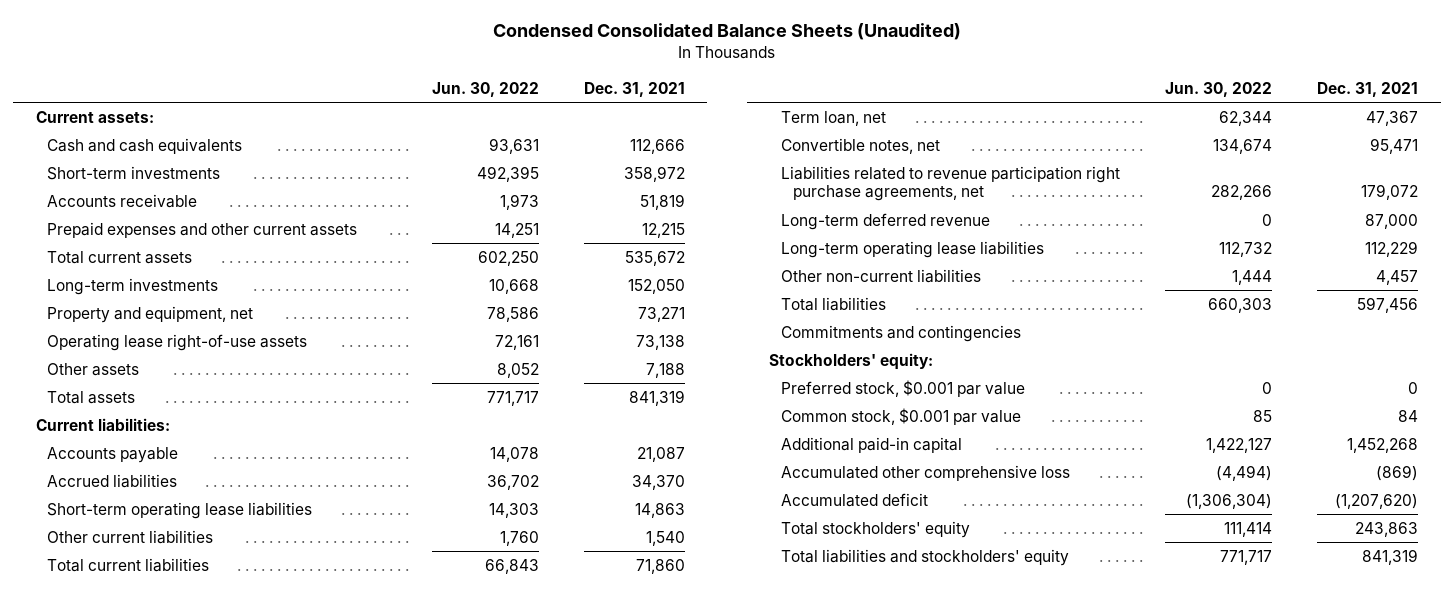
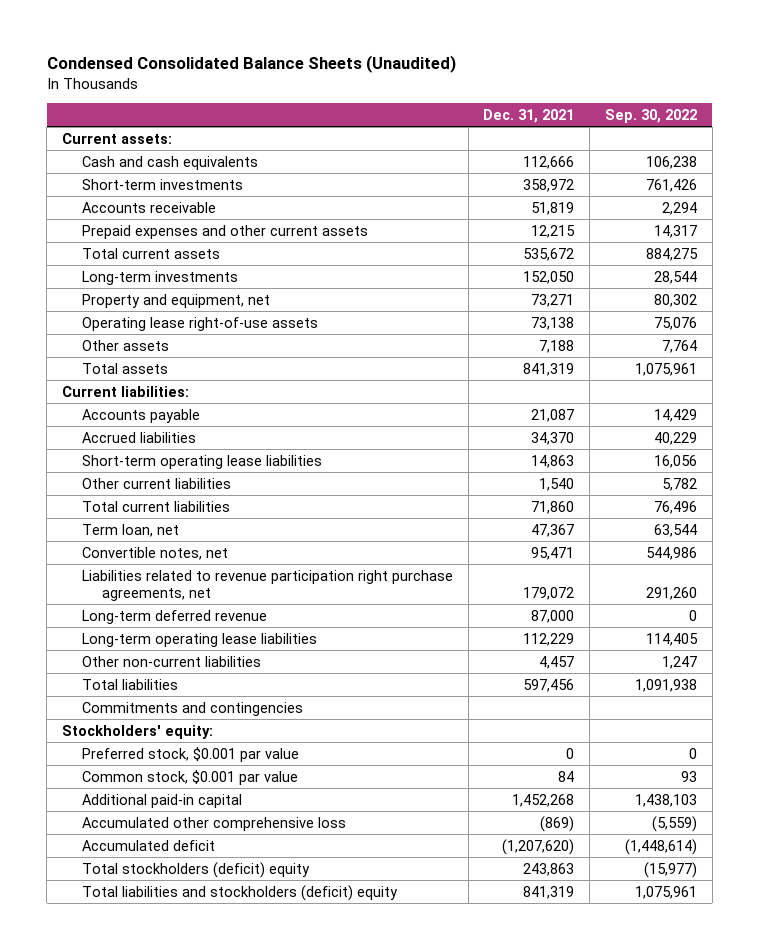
- | Jun. 30, 2022 | Dec. 31, 2021
+ | Dec. 31, 2021 | Sep. 30, 2022
- Total stockholders' equity | 111,414 | 243,863
- Total liabilities and stockholders' equity | 771,717 | 841,319
+ Total stockholders (deficit) equity | 243,863 | (15,977)
+ Total liabilities and stockholders (deficit) equity | 841,319 | 1,075,961

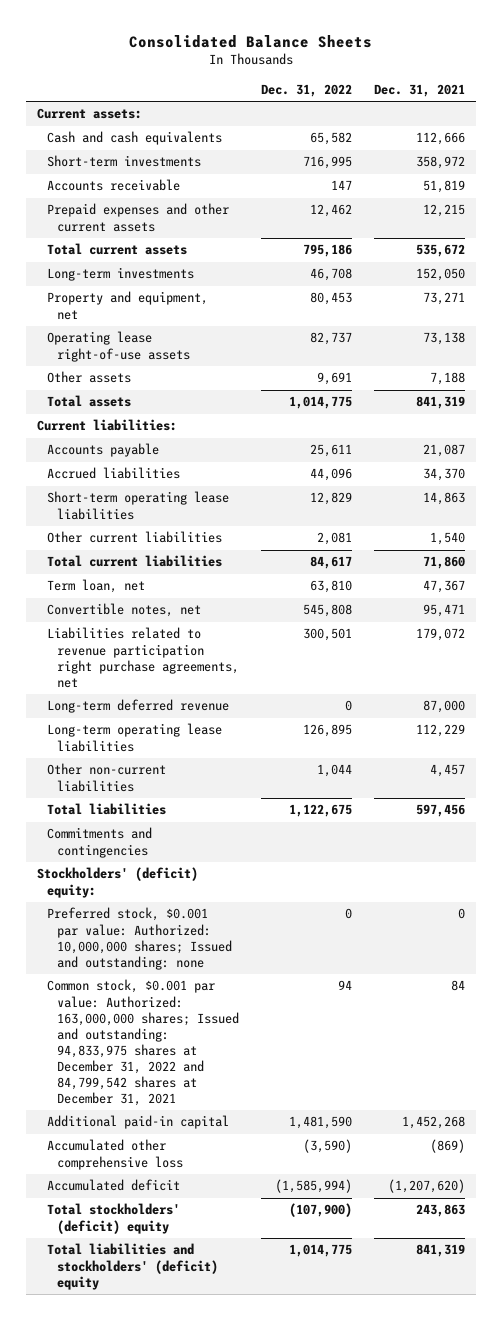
- Condensed Consolidated Balance Sheets (Unaudited)
+ Consolidated Balance Sheets
- | Dec. 31, 2021 | Sep. 30, 2022
+ | Dec. 31, 2022 | Dec. 31, 2021
- Stockholders' equity:
- Preferred stock, $0.001 par value | 0 | 0
- Common stock, $0.001 par value | 84 | 93
+ Stockholders' (deficit) equity:
+ Preferred stock, $0.001 par value: Authorized: 10,000,000 shares; Issued and outstanding: none | 0 | 0
+ Common stock, $0.001 par value: Authorized: 163,000,000 shares; Issued and outstanding: 94,833,975 shares at December 31, 2022 and 84,799,542 shares at December 31, 2021 | 94 | 84
- Total stockholders (deficit) equity | 243,863 | (15,977)
- Total liabilities and stockholders (deficit) equity | 841,319 | 1,075,961
+ Total stockholders' (deficit) equity | (107,900) | 243,863
+ Total liabilities and stockholders' (deficit) equity | 1,014,775 | 841,319

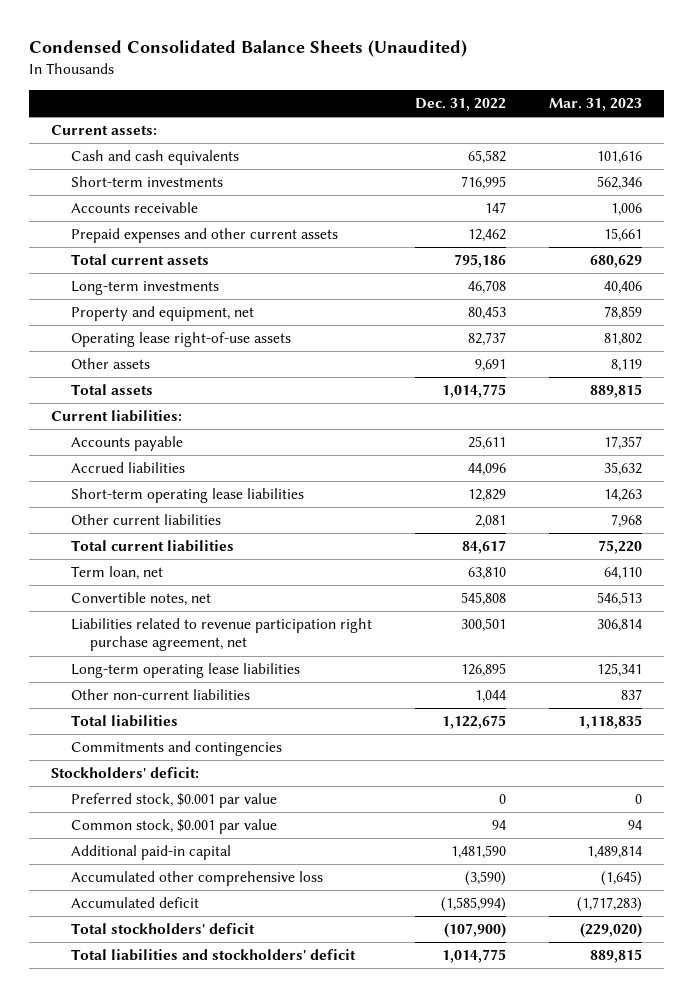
- Consolidated Balance Sheets
+ Condensed Consolidated Balance Sheets (Unaudited)
- | Dec. 31, 2022 | Dec. 31, 2021
+ | Dec. 31, 2022 | Mar. 31, 2023
- Liabilities related to revenue participation right purchase agreements, net | 300,501 | 179,072
- Long-term deferred revenue | 0 | 87,000
+ Liabilities related to revenue participation right purchase agreement, net | 300,501 | 306,814
- Stockholders' (deficit) equity:
- Preferred stock, $0.001 par value: Authorized: 10,000,000 shares; Issued and outstanding: none | 0 | 0
- Common stock, $0.001 par value: Authorized: 163,000,000 shares; Issued and outstanding: 94,833,975 shares at December 31, 2022 and 84,799,542 shares at December 31, 2021 | 94 | 84
+ Stockholders' deficit:
+ Preferred stock, $0.001 par value | 0 | 0
+ Common stock, $0.001 par value | 94 | 94
- Total stockholders' (deficit) equity | (107,900) | 243,863
- Total liabilities and stockholders' (deficit) equity | 1,014,775 | 841,319
+ Total stockholders' deficit | (107,900) | (229,020)
+ Total liabilities and stockholders' deficit | 1,014,775 | 889,815

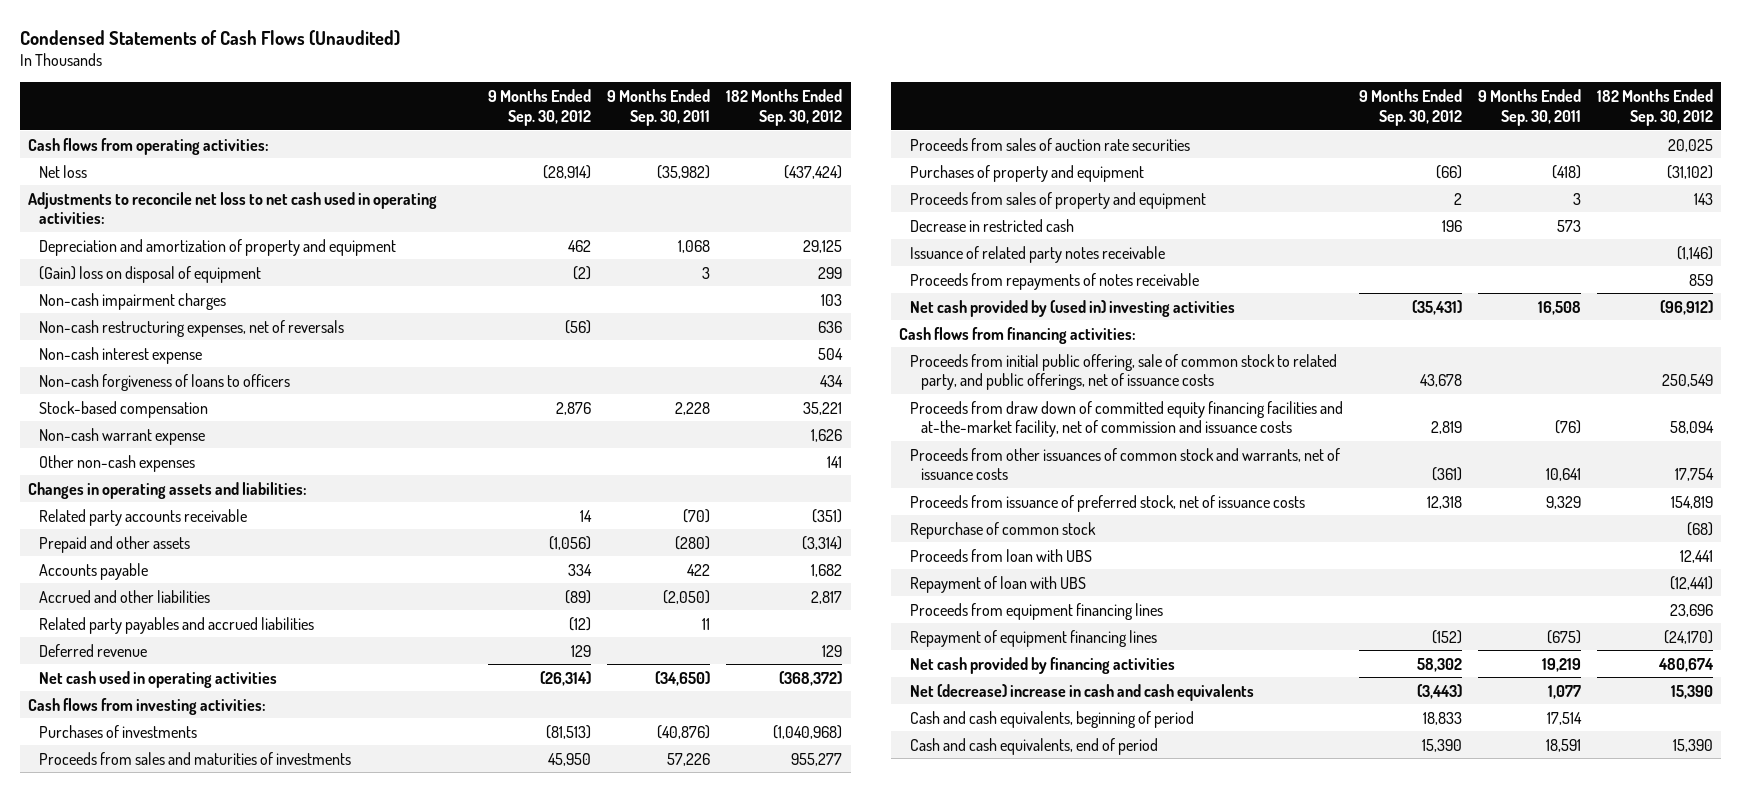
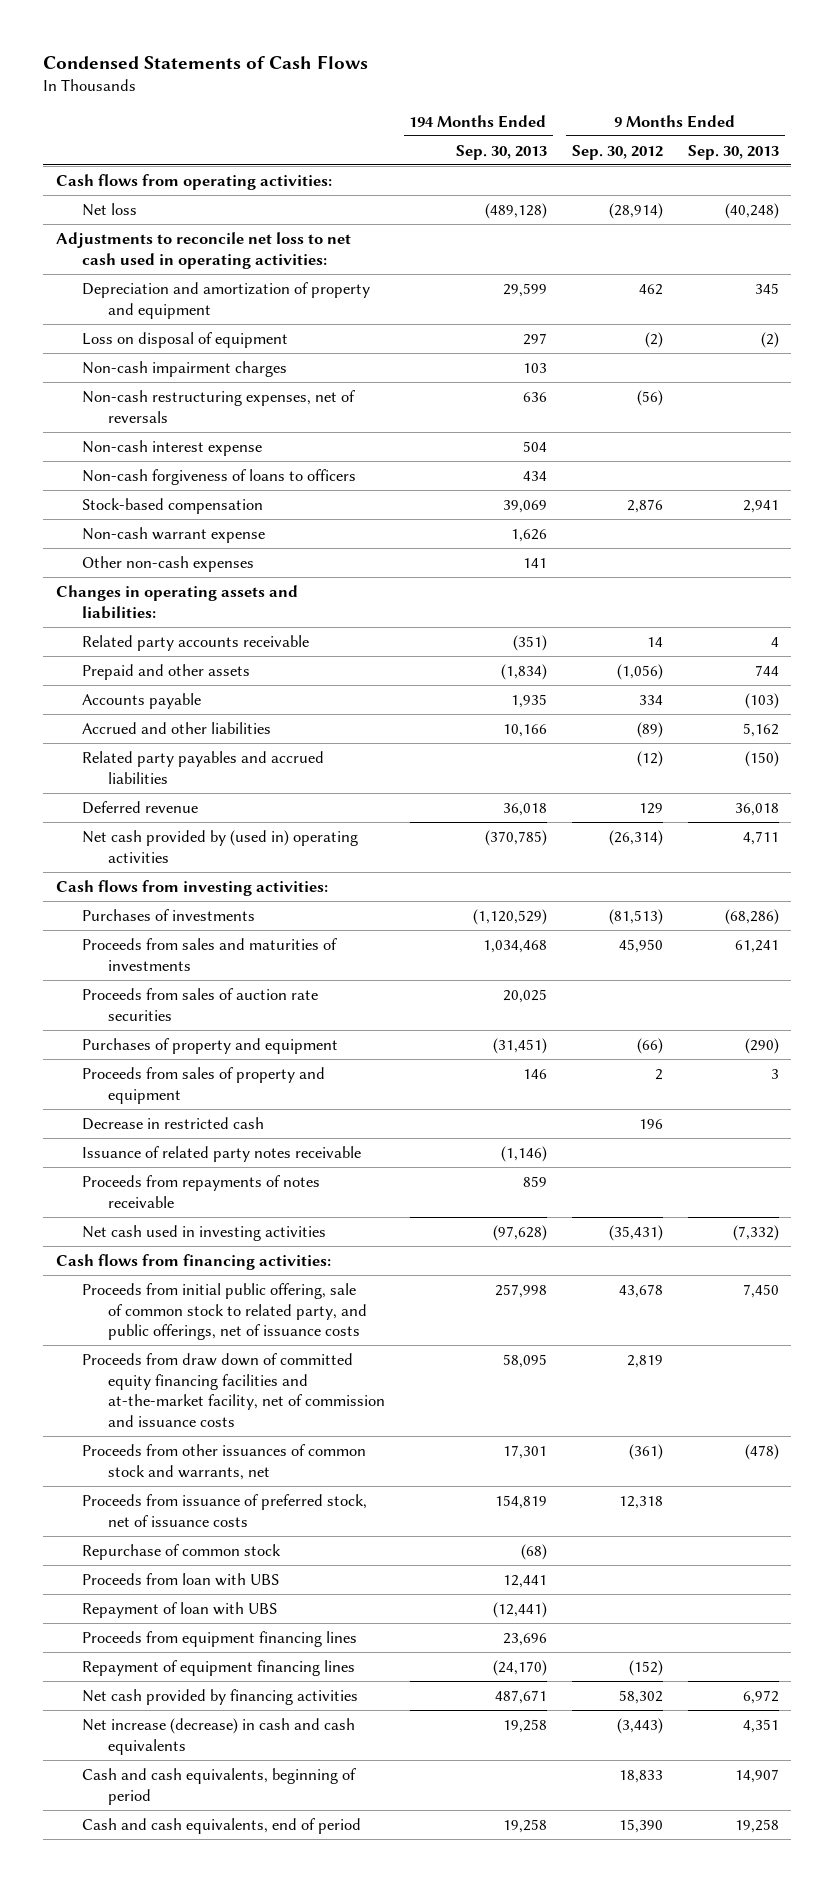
- Condensed Statements of Cash Flows (Unaudited)
+ Condensed Statements of Cash Flows
- | 9 Months Ended Sep. 30, 2012 | 9 Months Ended Sep. 30, 2011 | 182 Months Ended Sep. 30, 2012
+ | 194 Months Ended Sep. 30, 2013 | 9 Months Ended Sep. 30, 2012 | 9 Months Ended Sep. 30, 2013
- (Gain) loss on disposal of equipment | (2) | 3 | 299
+ Loss on disposal of equipment | 297 | (2) | (2)
- Net cash used in operating activities | (26,314) | (34,650) | (368,372)
+ Net cash provided by (used in) operating activities | (370,785) | (26,314) | 4,711
- Net cash provided by (used in) investing activities | (35,431) | 16,508 | (96,912)
+ Net cash used in investing activities | (97,628) | (35,431) | (7,332)
- Proceeds from other issuances of common stock and warrants, net of issuance costs | (361) | 10,641 | 17,754
+ Proceeds from other issuances of common stock and warrants, net | 17,301 | (361) | (478)
- Net (decrease) increase in cash and cash equivalents | (3,443) | 1,077 | 15,390
+ Net increase (decrease) in cash and cash equivalents | 19,258 | (3,443) | 4,351

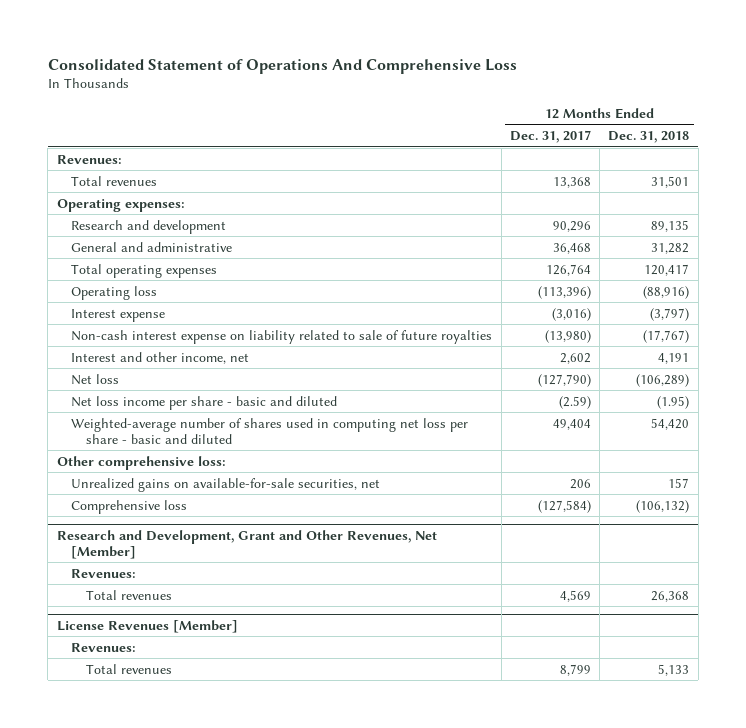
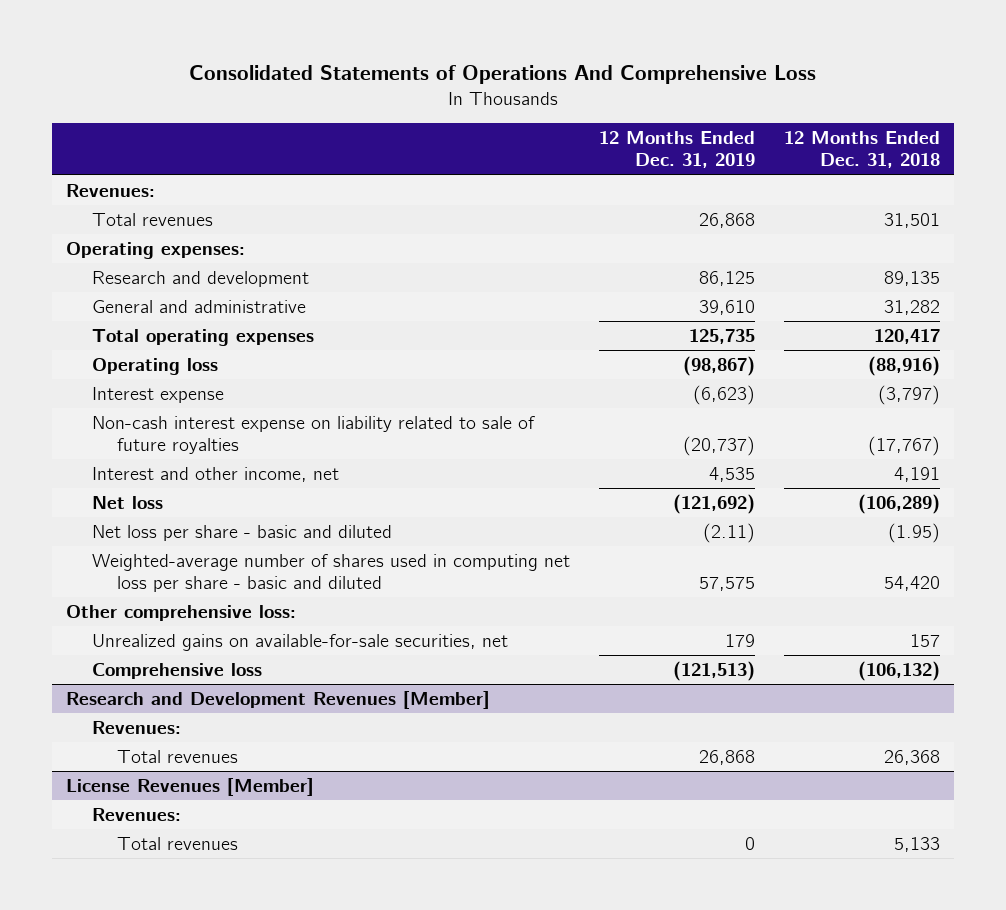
- Consolidated Statement of Operations And Comprehensive Loss
+ Consolidated Statements of Operations And Comprehensive Loss
- | 12 Months Ended Dec. 31, 2017 | 12 Months Ended Dec. 31, 2018
+ | 12 Months Ended Dec. 31, 2019 | 12 Months Ended Dec. 31, 2018
- Net loss income per share - basic and diluted | (2.59) | (1.95)
+ Net loss per share - basic and diluted | (2.11) | (1.95)
- Research and Development, Grant and Other Revenues, Net [Member]
+ Research and Development Revenues [Member]

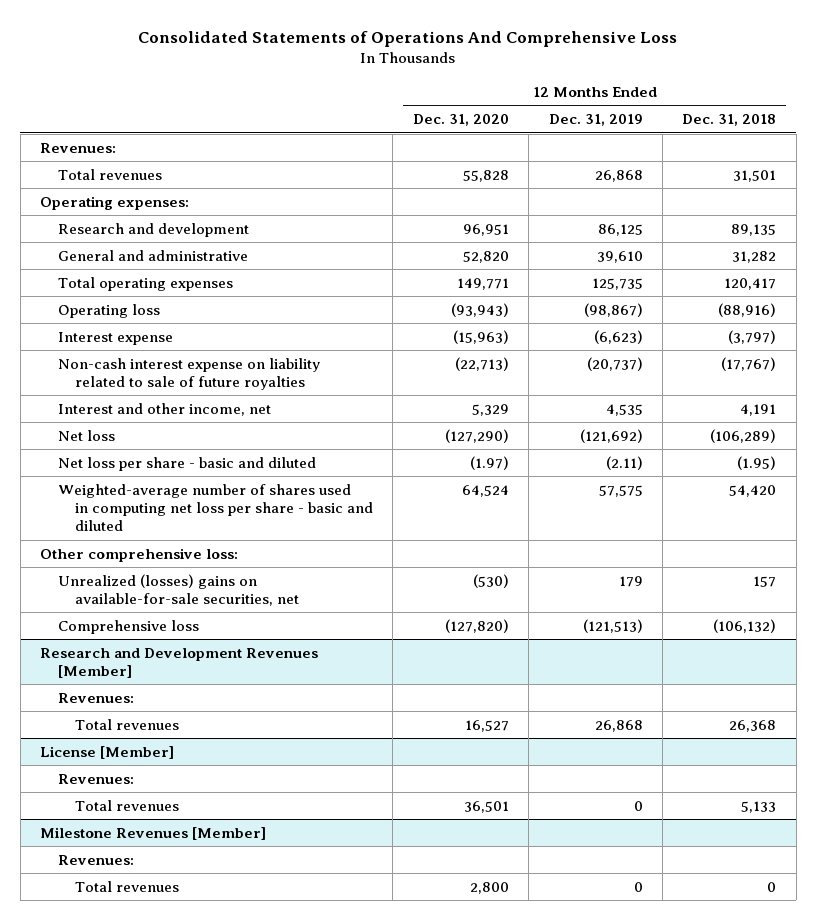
- | 12 Months Ended Dec. 31, 2019 | 12 Months Ended Dec. 31, 2018
+ | 12 Months Ended Dec. 31, 2020 | 12 Months Ended Dec. 31, 2019 | 12 Months Ended Dec. 31, 2018
- Unrealized gains on available-for-sale securities, net | 179 | 157
+ Unrealized (losses) gains on available-for-sale securities, net | (530) | 179 | 157
- License Revenues [Member]
+ License [Member]
+ Milestone Revenues [Member]
+ Revenues:
+ Total revenues | 2,800 | 0 | 0

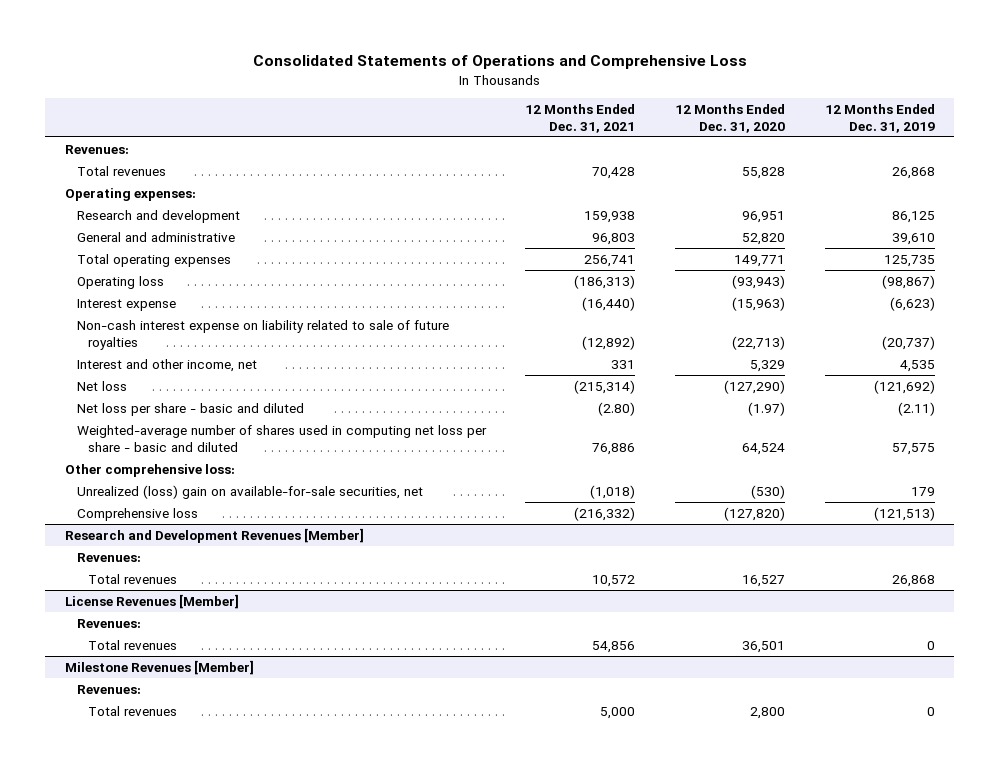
- Consolidated Statements of Operations And Comprehensive Loss
+ Consolidated Statements of Operations and Comprehensive Loss
- | 12 Months Ended Dec. 31, 2020 | 12 Months Ended Dec. 31, 2019 | 12 Months Ended Dec. 31, 2018
+ | 12 Months Ended Dec. 31, 2021 | 12 Months Ended Dec. 31, 2020 | 12 Months Ended Dec. 31, 2019
- Unrealized (losses) gains on available-for-sale securities, net | (530) | 179 | 157
+ Unrealized (loss) gain on available-for-sale securities, net | (1,018) | (530) | 179
- License [Member]
+ License Revenues [Member]

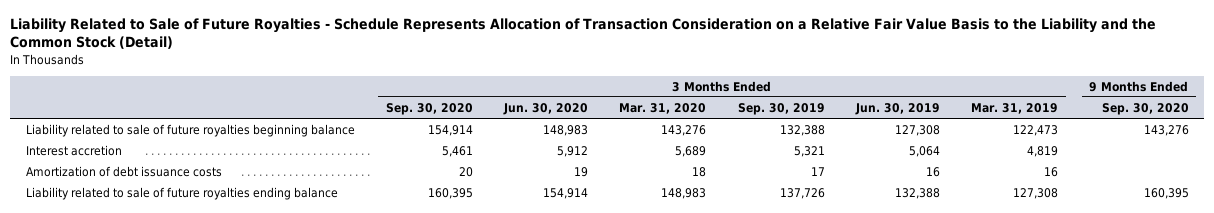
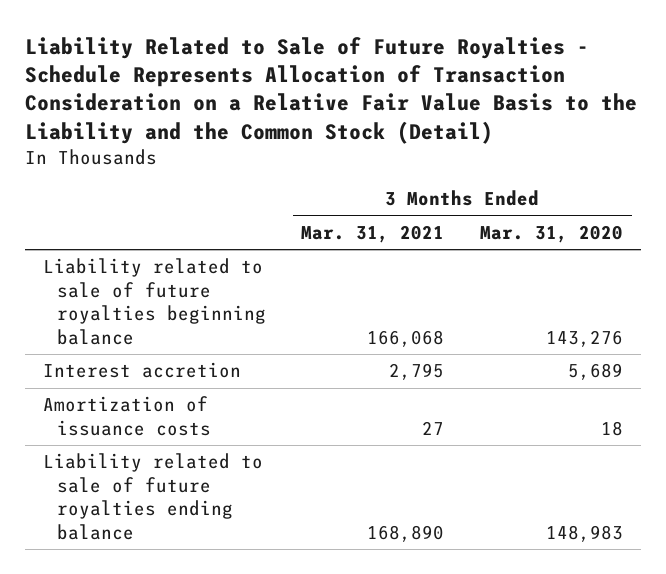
- | 3 Months Ended Sep. 30, 2020 | 3 Months Ended Jun. 30, 2020 | 3 Months Ended Mar. 31, 2020 | 3 Months Ended Sep. 30, 2019 | 3 Months Ended Jun. 30, 2019 | 3 Months Ended Mar. 31, 2019 | 9 Months Ended Sep. 30, 2020
+ | 3 Months Ended Mar. 31, 2021 | 3 Months Ended Mar. 31, 2020
- Amortization of debt issuance costs | 20 | 19 | 18 | 17 | 16 | 16 |
+ Amortization of issuance costs | 27 | 18

